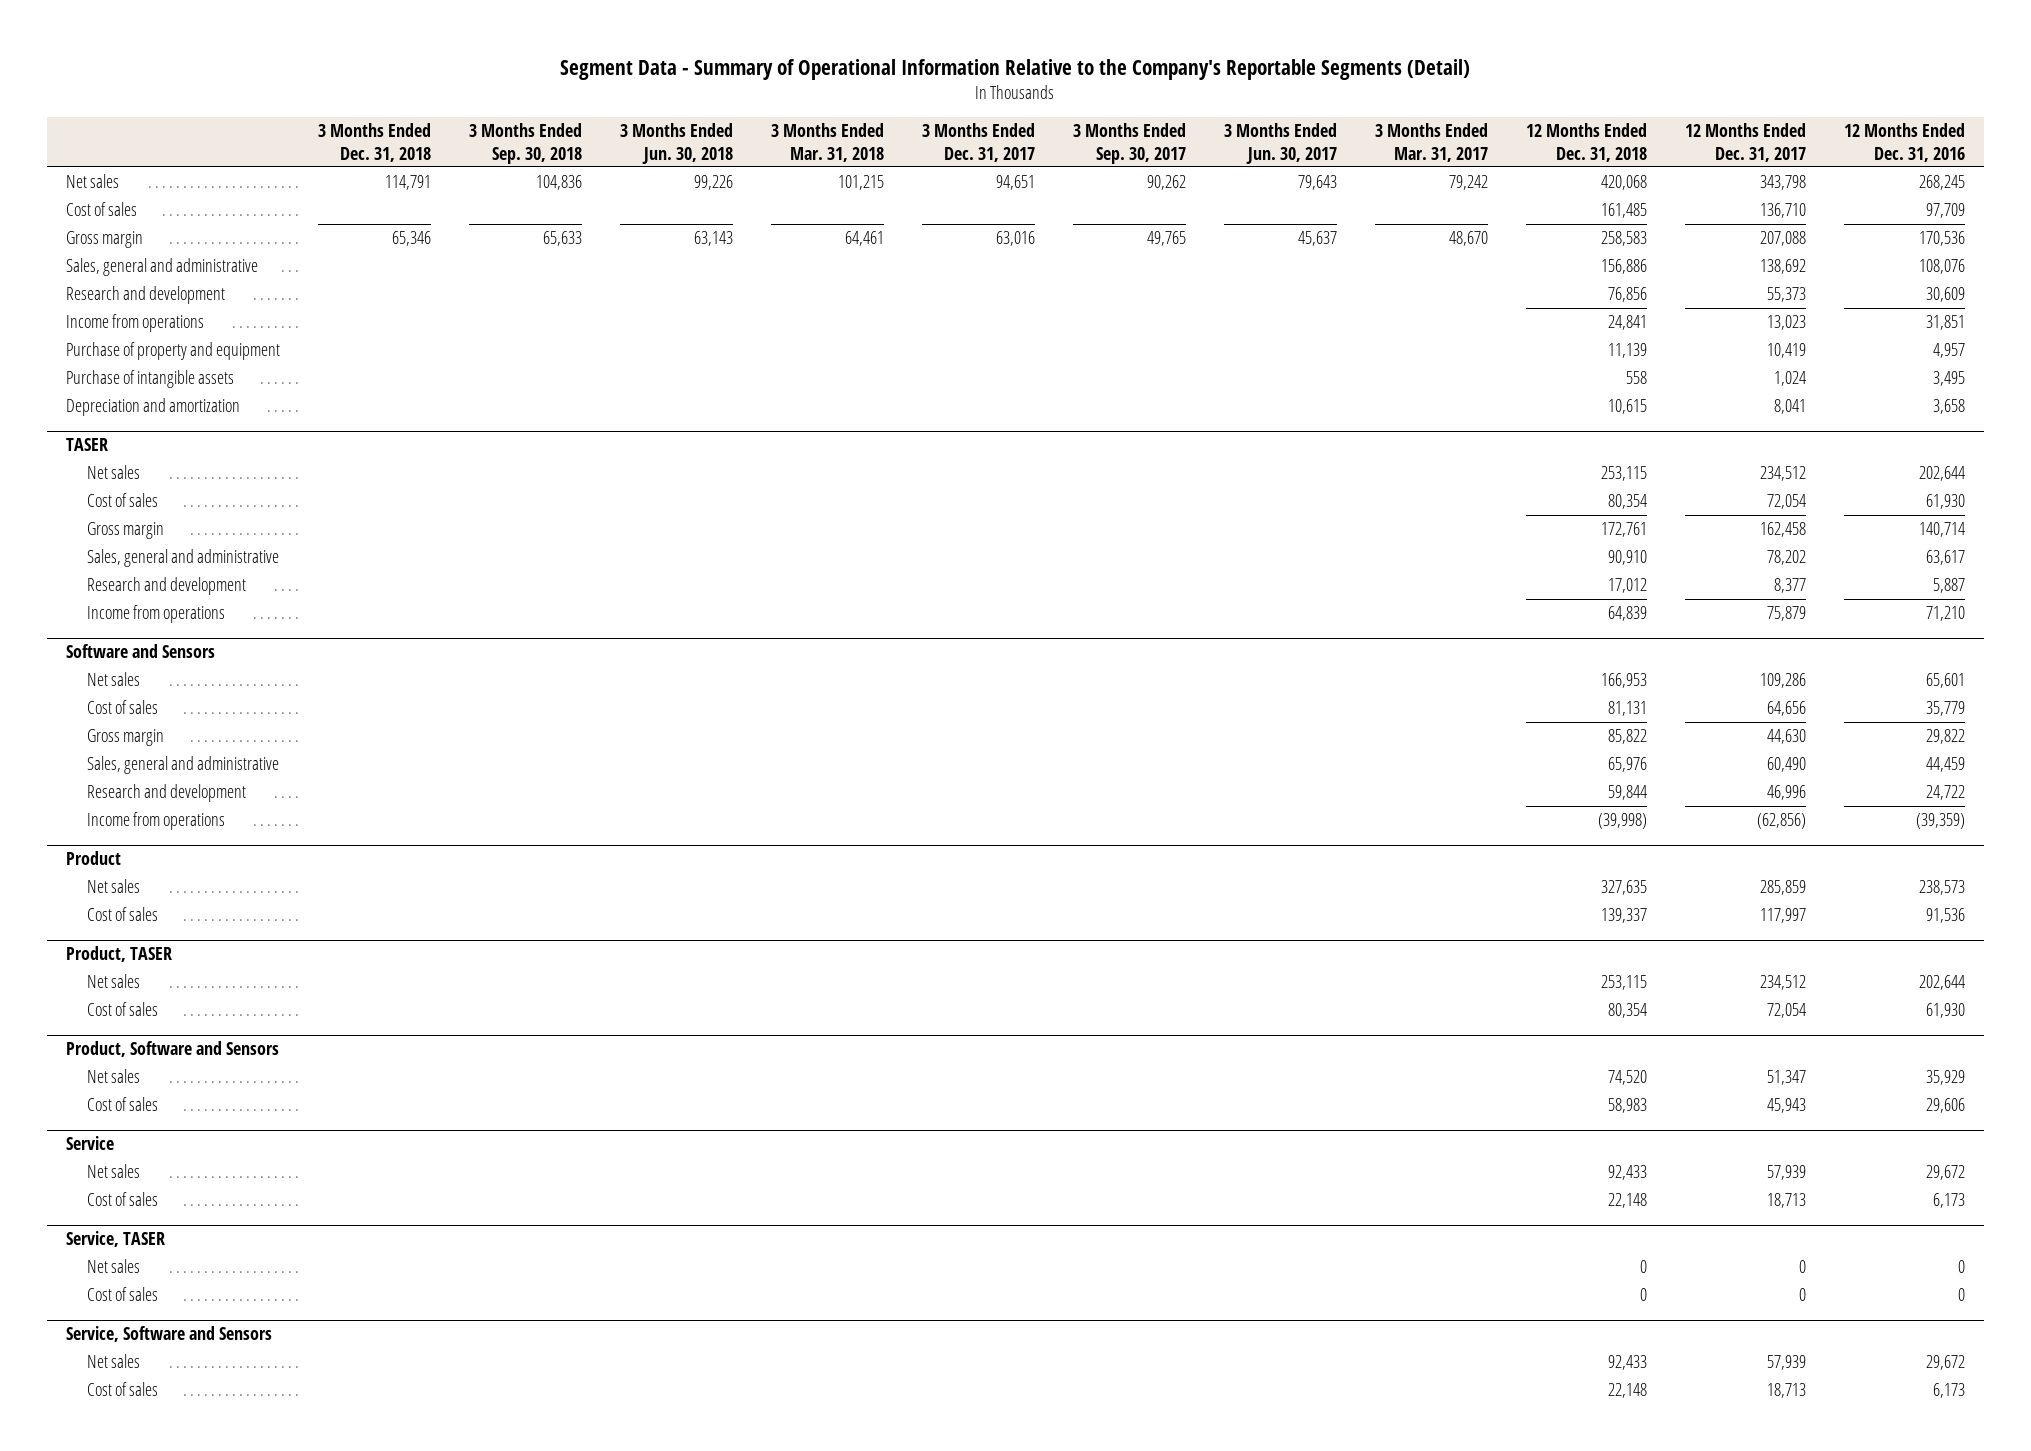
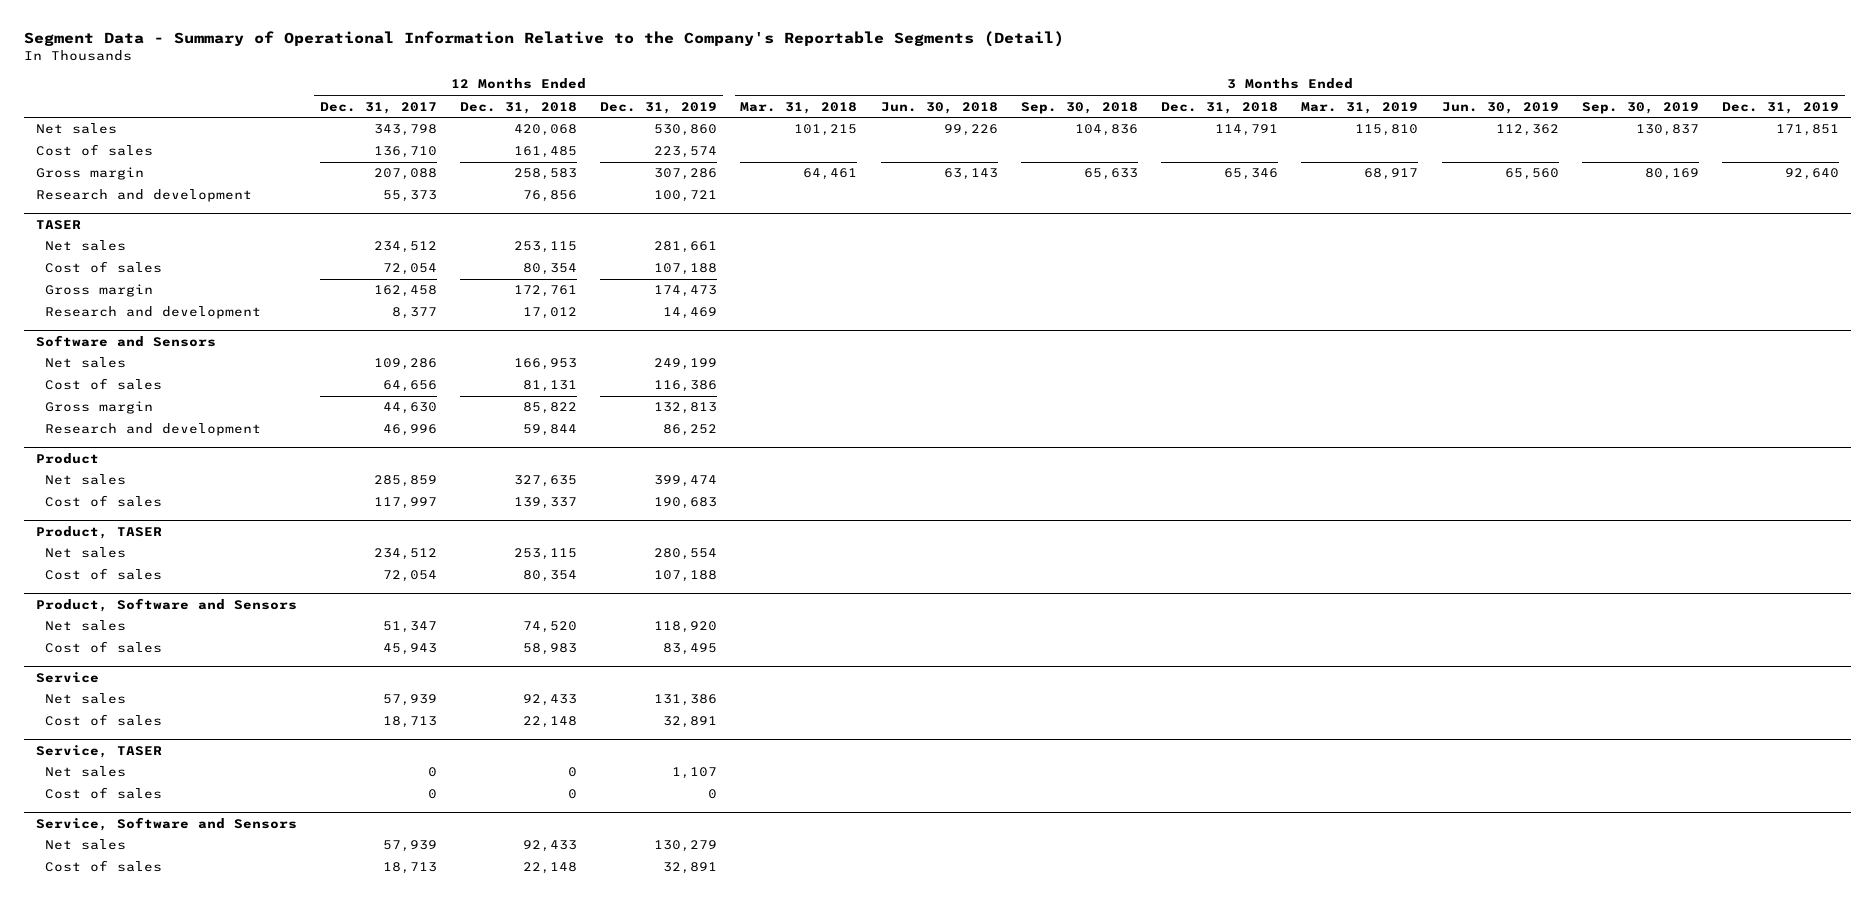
- | 3 Months Ended Dec. 31, 2018 | 3 Months Ended Sep. 30, 2018 | 3 Months Ended Jun. 30, 2018 | 3 Months Ended Mar. 31, 2018 | 3 Months Ended Dec. 31, 2017 | 3 Months Ended Sep. 30, 2017 | 3 Months Ended Jun. 30, 2017 | 3 Months Ended Mar. 31, 2017 | 12 Months Ended Dec. 31, 2018 | 12 Months Ended Dec. 31, 2017 | 12 Months Ended Dec. 31, 2016
+ | 12 Months Ended Dec. 31, 2017 | 12 Months Ended Dec. 31, 2018 | 12 Months Ended Dec. 31, 2019 | 3 Months Ended Mar. 31, 2018 | 3 Months Ended Jun. 30, 2018 | 3 Months Ended Sep. 30, 2018 | 3 Months Ended Dec. 31, 2018 | 3 Months Ended Mar. 31, 2019 | 3 Months Ended Jun. 30, 2019 | 3 Months Ended Sep. 30, 2019 | 3 Months Ended Dec. 31, 2019
- Sales, general and administrative | | | | | | | | | 156,886 | 138,692 | 108,076
- Income from operations | | | | | | | | | 24,841 | 13,023 | 31,851
- Purchase of property and equipment | | | | | | | | | 11,139 | 10,419 | 4,957
- Purchase of intangible assets | | | | | | | | | 558 | 1,024 | 3,495
- Depreciation and amortization | | | | | | | | | 10,615 | 8,041 | 3,658
@ TASER
- Sales, general and administrative | | | | | | | | | 90,910 | 78,202 | 63,617
- Income from operations | | | | | | | | | 64,839 | 75,879 | 71,210
@ Software and Sensors
- Sales, general and administrative | | | | | | | | | 65,976 | 60,490 | 44,459
- Income from operations | | | | | | | | | (39,998) | (62,856) | (39,359)

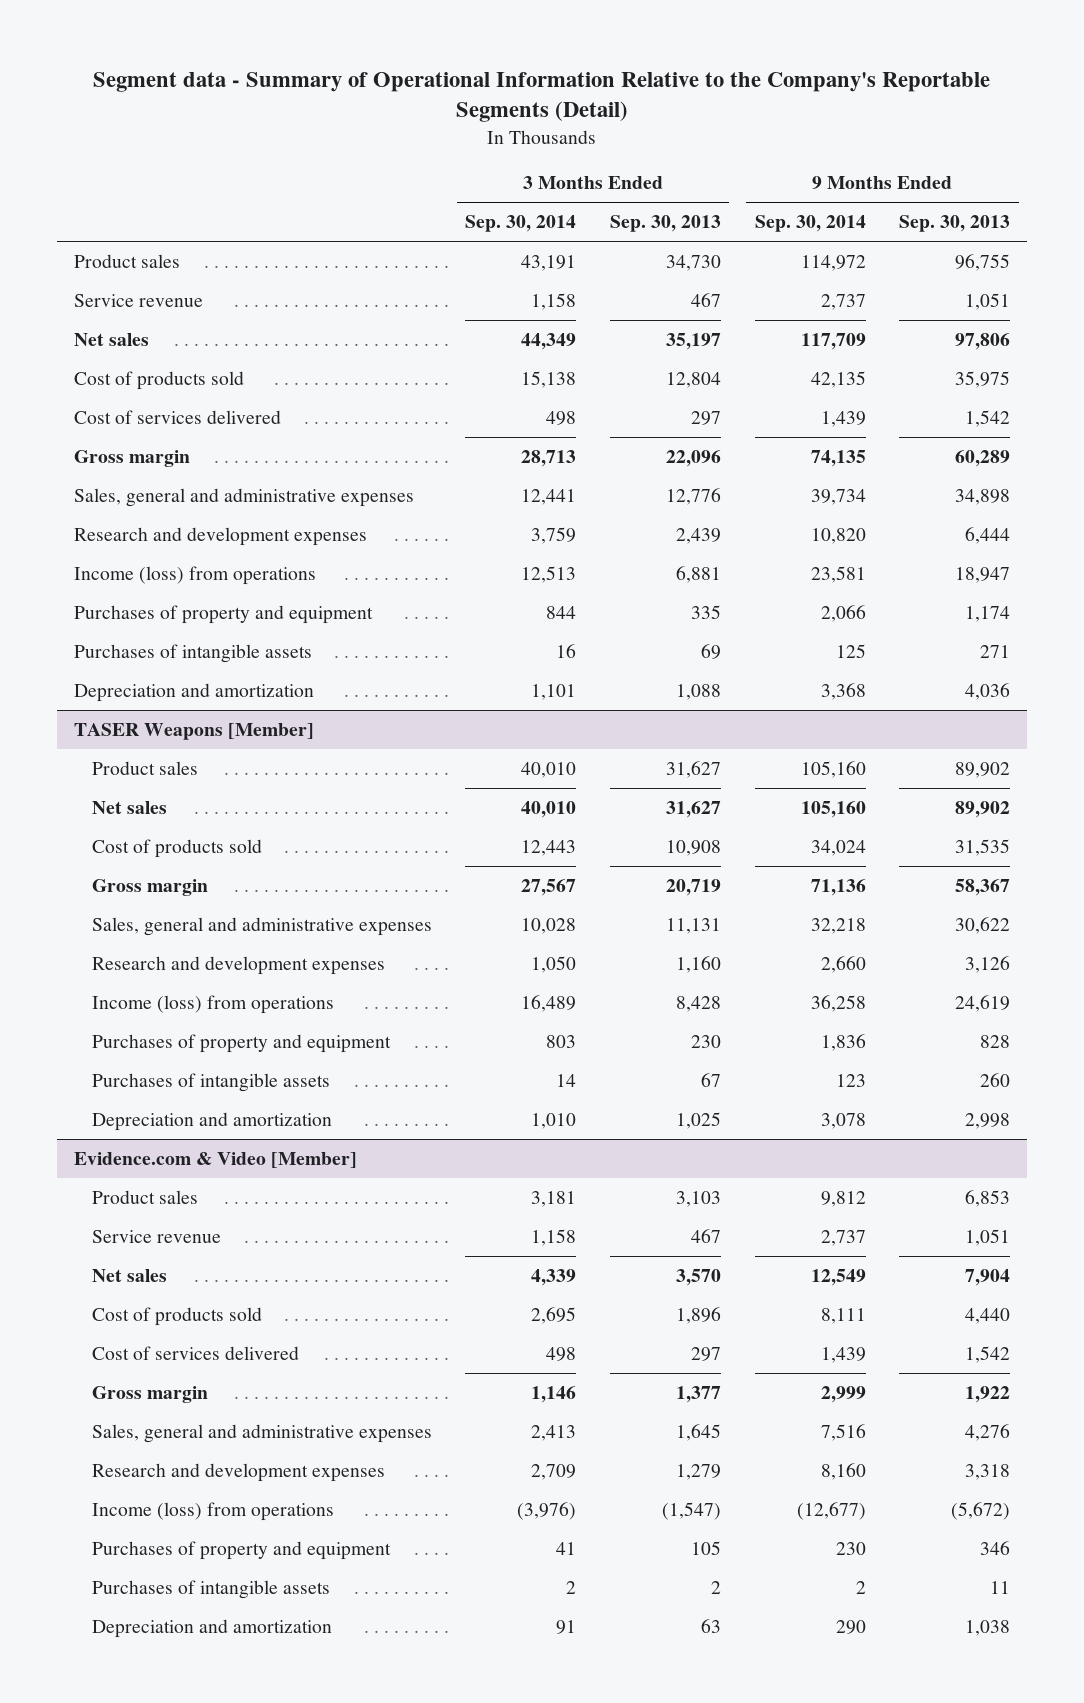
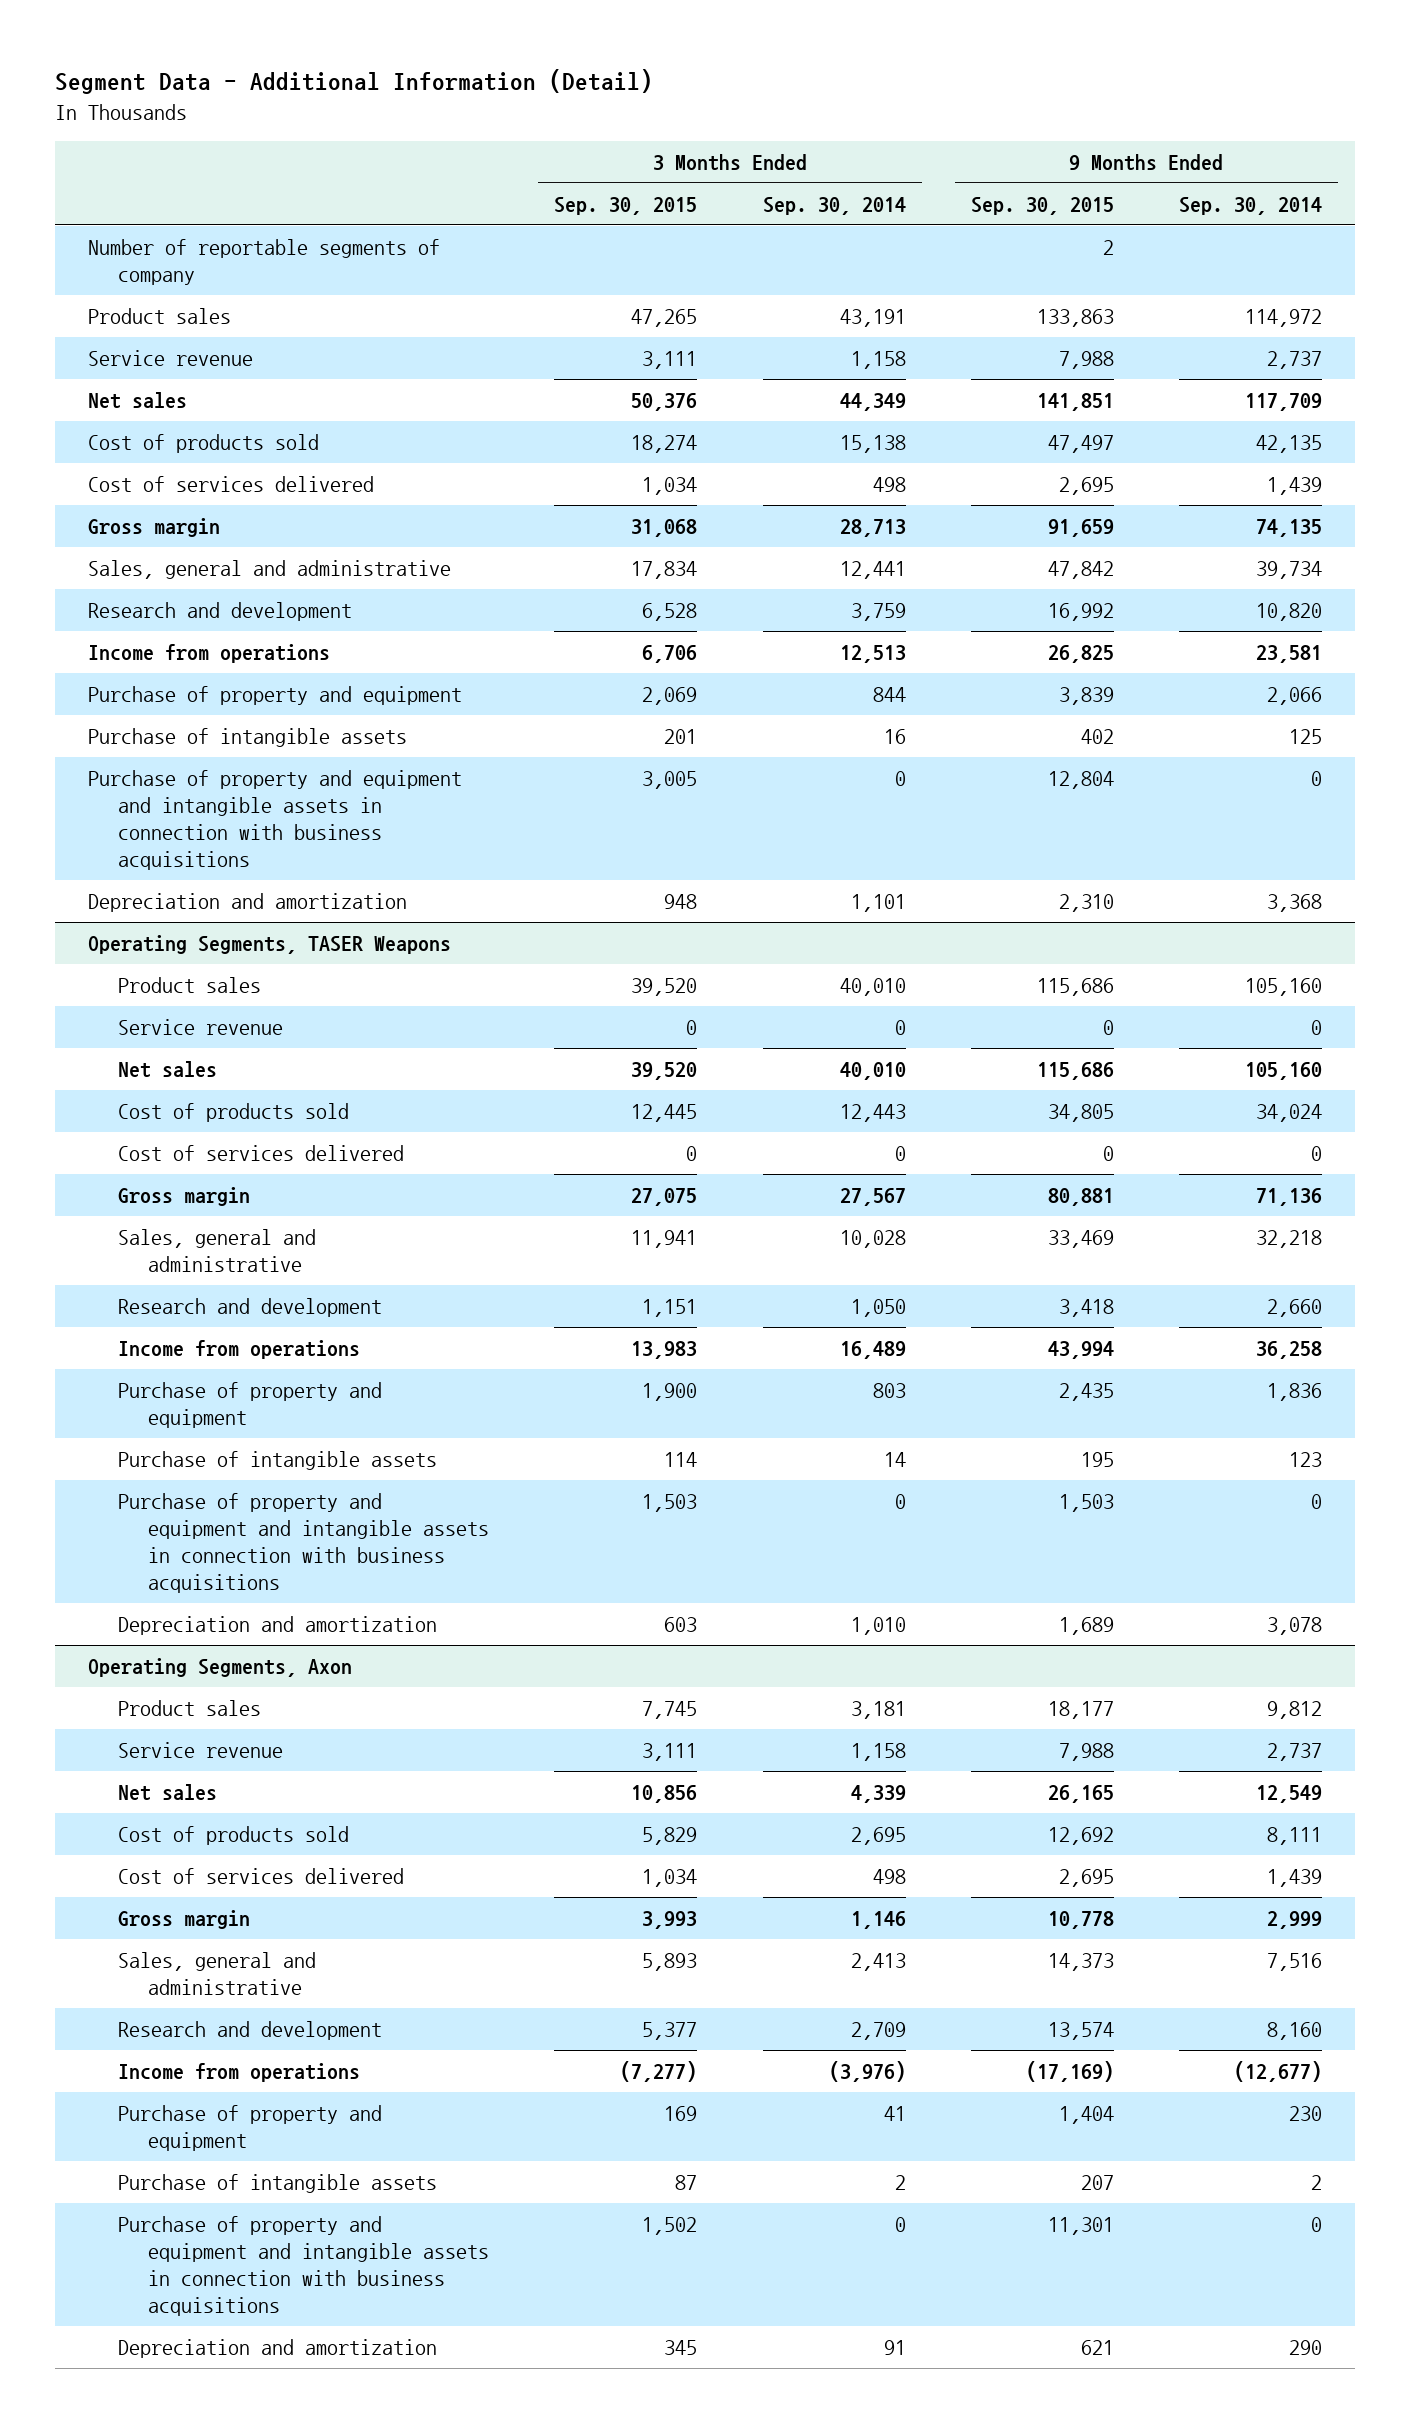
- Segment data - Summary of Operational Information Relative to the Company's Reportable Segments (Detail)
+ Segment Data - Additional Information (Detail)
- | 3 Months Ended Sep. 30, 2014 | 3 Months Ended Sep. 30, 2013 | 9 Months Ended Sep. 30, 2014 | 9 Months Ended Sep. 30, 2013
+ | 3 Months Ended Sep. 30, 2015 | 3 Months Ended Sep. 30, 2014 | 9 Months Ended Sep. 30, 2015 | 9 Months Ended Sep. 30, 2014
+ Number of reportable segments of company | | | 2 |
- Sales, general and administrative expenses | 12,441 | 12,776 | 39,734 | 34,898
- Research and development expenses | 3,759 | 2,439 | 10,820 | 6,444
- Income (loss) from operations | 12,513 | 6,881 | 23,581 | 18,947
- Purchases of property and equipment | 844 | 335 | 2,066 | 1,174
- Purchases of intangible assets | 16 | 69 | 125 | 271
+ Sales, general and administrative | 17,834 | 12,441 | 47,842 | 39,734
+ Research and development | 6,528 | 3,759 | 16,992 | 10,820
+ Income from operations | 6,706 | 12,513 | 26,825 | 23,581
+ Purchase of property and equipment | 2,069 | 844 | 3,839 | 2,066
+ Purchase of intangible assets | 201 | 16 | 402 | 125
+ Purchase of property and equipment and intangible assets in connection with business acquisitions | 3,005 | 0 | 12,804 | 0
- TASER Weapons [Member]
+ Operating Segments, TASER Weapons
+ Service revenue | 0 | 0 | 0 | 0
+ Cost of services delivered | 0 | 0 | 0 | 0
- Sales, general and administrative expenses | 10,028 | 11,131 | 32,218 | 30,622
- Research and development expenses | 1,050 | 1,160 | 2,660 | 3,126
- Income (loss) from operations | 16,489 | 8,428 | 36,258 | 24,619
- Purchases of property and equipment | 803 | 230 | 1,836 | 828
- Purchases of intangible assets | 14 | 67 | 123 | 260
+ Sales, general and administrative | 11,941 | 10,028 | 33,469 | 32,218
+ Research and development | 1,151 | 1,050 | 3,418 | 2,660
+ Income from operations | 13,983 | 16,489 | 43,994 | 36,258
+ Purchase of property and equipment | 1,900 | 803 | 2,435 | 1,836
+ Purchase of intangible assets | 114 | 14 | 195 | 123
+ Purchase of property and equipment and intangible assets in connection with business acquisitions | 1,503 | 0 | 1,503 | 0
- Evidence.com & Video [Member]
+ Operating Segments, Axon
- Sales, general and administrative expenses | 2,413 | 1,645 | 7,516 | 4,276
- Research and development expenses | 2,709 | 1,279 | 8,160 | 3,318
- Income (loss) from operations | (3,976) | (1,547) | (12,677) | (5,672)
- Purchases of property and equipment | 41 | 105 | 230 | 346
- Purchases of intangible assets | 2 | 2 | 2 | 11
+ Sales, general and administrative | 5,893 | 2,413 | 14,373 | 7,516
+ Research and development | 5,377 | 2,709 | 13,574 | 8,160
+ Income from operations | (7,277) | (3,976) | (17,169) | (12,677)
+ Purchase of property and equipment | 169 | 41 | 1,404 | 230
+ Purchase of intangible assets | 87 | 2 | 207 | 2
+ Purchase of property and equipment and intangible assets in connection with business acquisitions | 1,502 | 0 | 11,301 | 0

